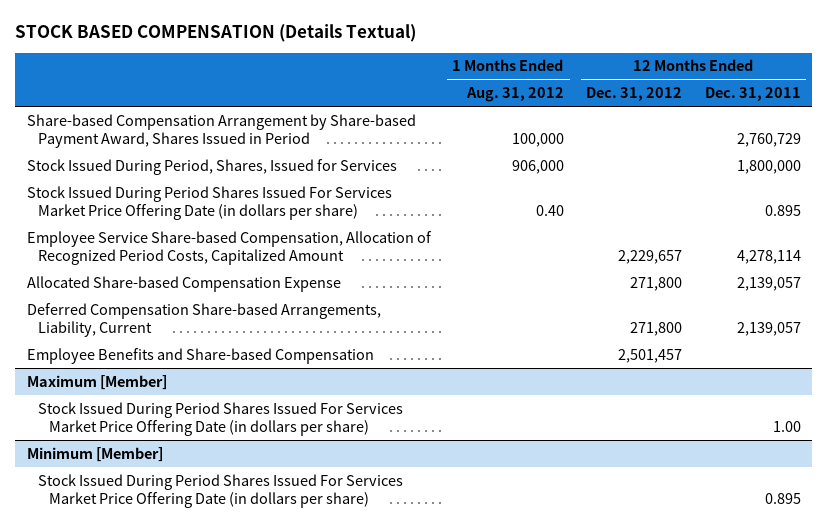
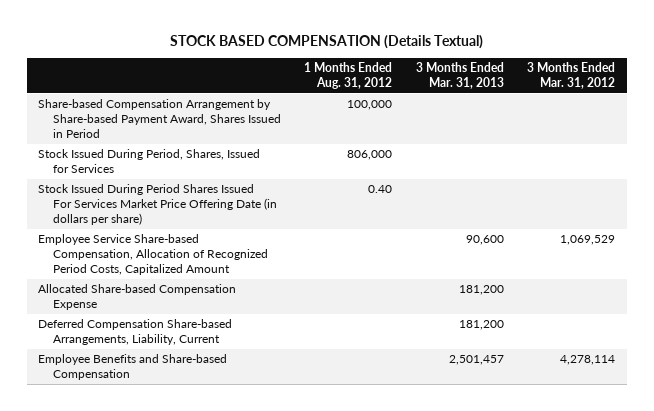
- | 1 Months Ended Aug. 31, 2012 | 12 Months Ended Dec. 31, 2012 | 12 Months Ended Dec. 31, 2011
+ | 1 Months Ended Aug. 31, 2012 | 3 Months Ended Mar. 31, 2013 | 3 Months Ended Mar. 31, 2012
- Stock Issued During Period, Shares, Issued for Services | 906,000 | | 1,800,000
+ Stock Issued During Period, Shares, Issued for Services | 806,000 | |
- Maximum [Member]
- Stock Issued During Period Shares Issued For Services Market Price Offering Date (in dollars per share) | | | 1.00
- Minimum [Member]
- Stock Issued During Period Shares Issued For Services Market Price Offering Date (in dollars per share) | | | 0.895

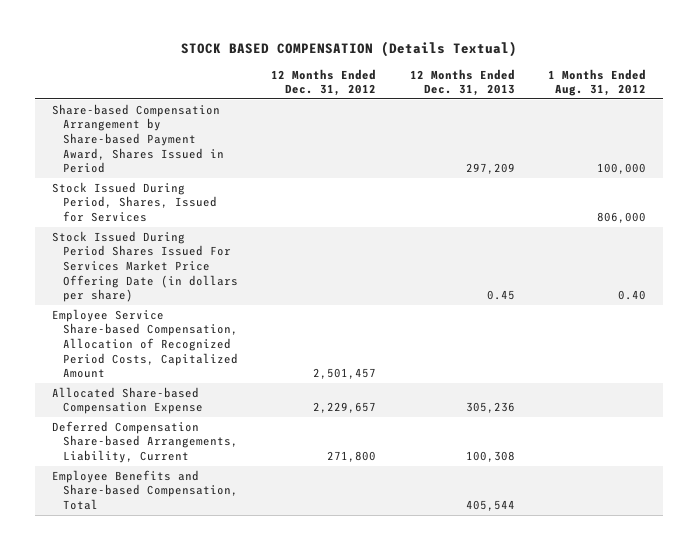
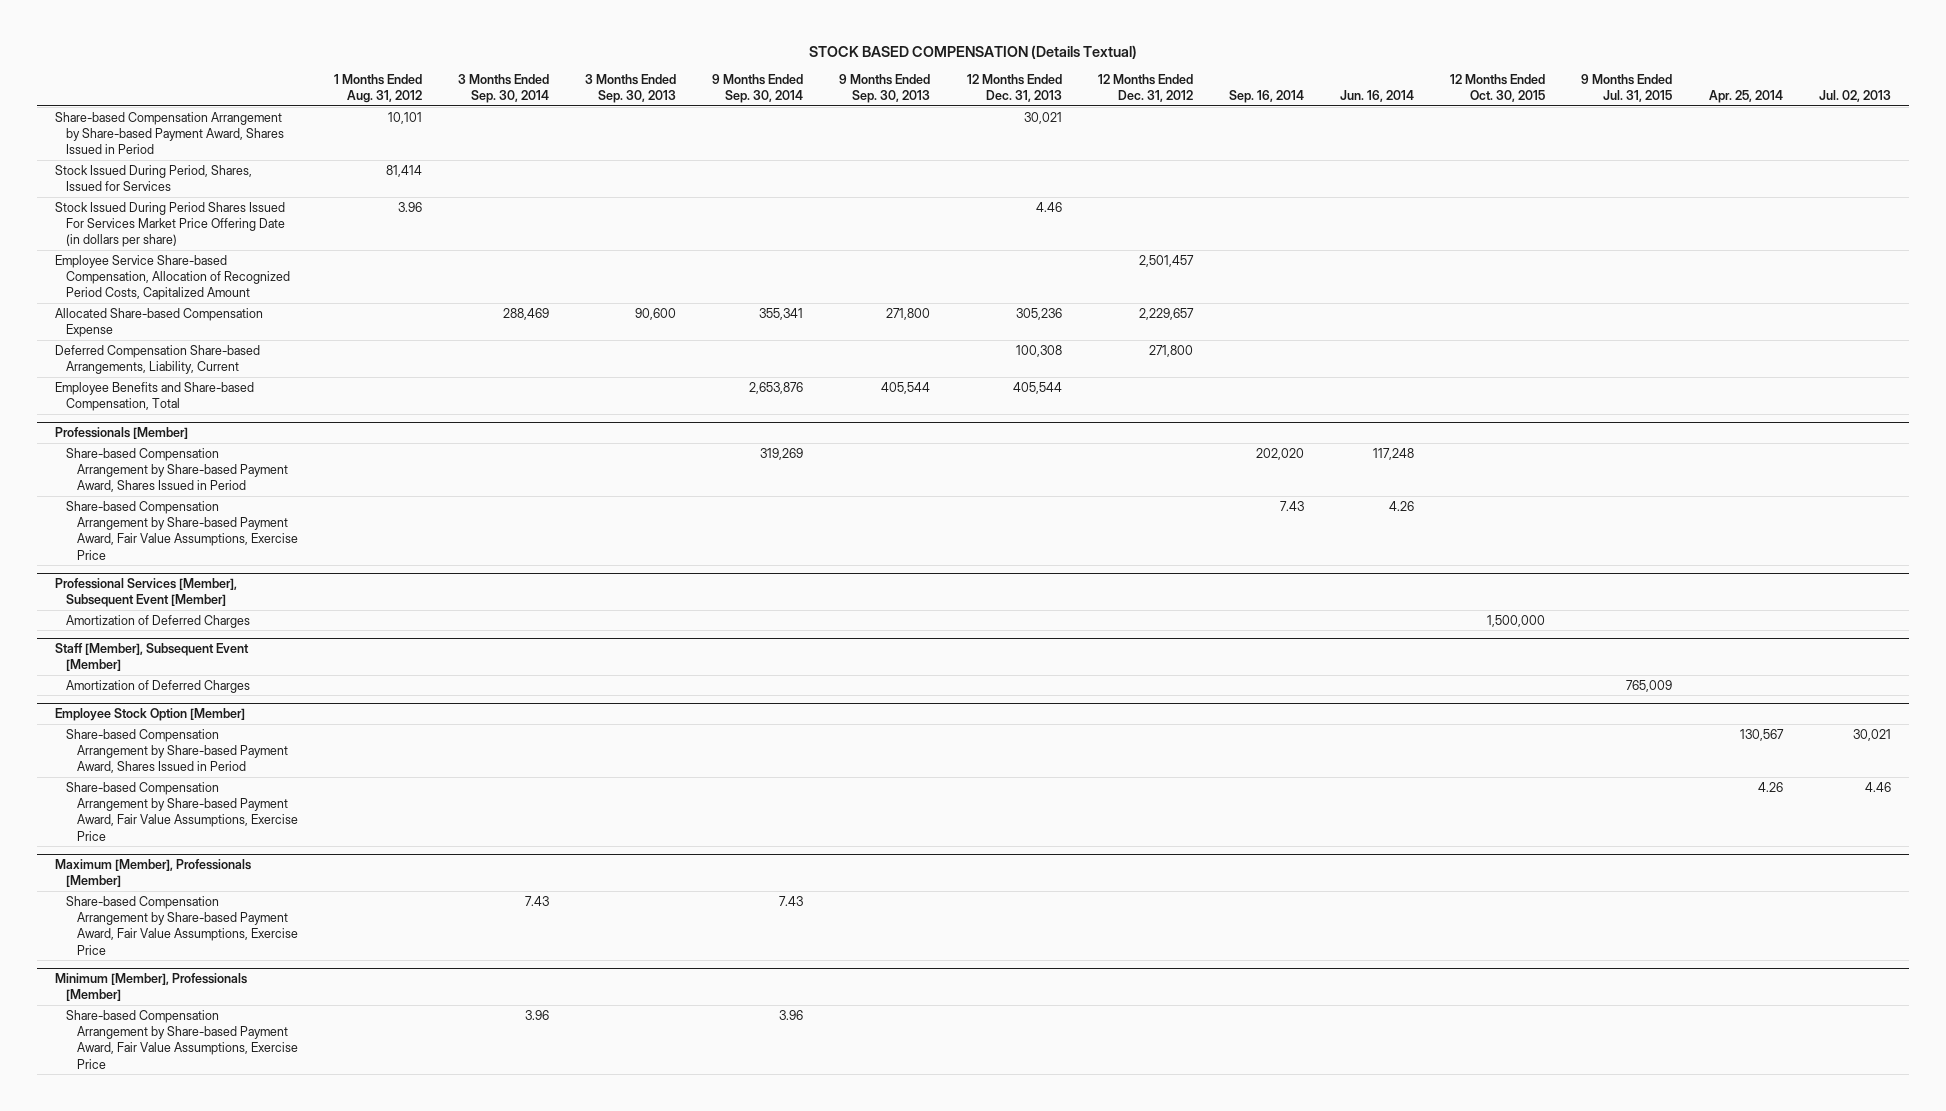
- | 12 Months Ended Dec. 31, 2012 | 12 Months Ended Dec. 31, 2013 | 1 Months Ended Aug. 31, 2012
+ | 1 Months Ended Aug. 31, 2012 | 3 Months Ended Sep. 30, 2014 | 3 Months Ended Sep. 30, 2013 | 9 Months Ended Sep. 30, 2014 | 9 Months Ended Sep. 30, 2013 | 12 Months Ended Dec. 31, 2013 | 12 Months Ended Dec. 31, 2012 | Sep. 16, 2014 | Jun. 16, 2014 | 12 Months Ended Oct. 30, 2015 | 9 Months Ended Jul. 31, 2015 | Apr. 25, 2014 | Jul. 02, 2013
- Share-based Compensation Arrangement by Share-based Payment Award, Shares Issued in Period | | 297,209 | 100,000
- Stock Issued During Period, Shares, Issued for Services | | | 806,000
- Stock Issued During Period Shares Issued For Services Market Price Offering Date (in dollars per share) | | 0.45 | 0.40
+ Share-based Compensation Arrangement by Share-based Payment Award, Shares Issued in Period | 10,101 | | | | | 30,021 | | | | | | |
+ Stock Issued During Period, Shares, Issued for Services | 81,414 | | | | | | | | | | | |
+ Stock Issued During Period Shares Issued For Services Market Price Offering Date (in dollars per share) | 3.96 | | | | | 4.46 | | | | | | |
+ Professionals [Member]
+ Share-based Compensation Arrangement by Share-based Payment Award, Shares Issued in Period | | | | 319,269 | | | | 202,020 | 117,248 | | | |
+ Share-based Compensation Arrangement by Share-based Payment Award, Fair Value Assumptions, Exercise Price | | | | | | | | 7.43 | 4.26 | | | |
+ Professional Services [Member], Subsequent Event [Member]
+ Amortization of Deferred Charges | | | | | | | | | | 1,500,000 | | |
+ Staff [Member], Subsequent Event [Member]
+ Amortization of Deferred Charges | | | | | | | | | | | 765,009 | |
+ Employee Stock Option [Member]
+ Share-based Compensation Arrangement by Share-based Payment Award, Shares Issued in Period | | | | | | | | | | | | 130,567 | 30,021
+ Share-based Compensation Arrangement by Share-based Payment Award, Fair Value Assumptions, Exercise Price | | | | | | | | | | | | 4.26 | 4.46
+ Maximum [Member], Professionals [Member]
+ Share-based Compensation Arrangement by Share-based Payment Award, Fair Value Assumptions, Exercise Price | | 7.43 | | 7.43 | | | | | | | | |
+ Minimum [Member], Professionals [Member]
+ Share-based Compensation Arrangement by Share-based Payment Award, Fair Value Assumptions, Exercise Price | | 3.96 | | 3.96 | | | | | | | | |

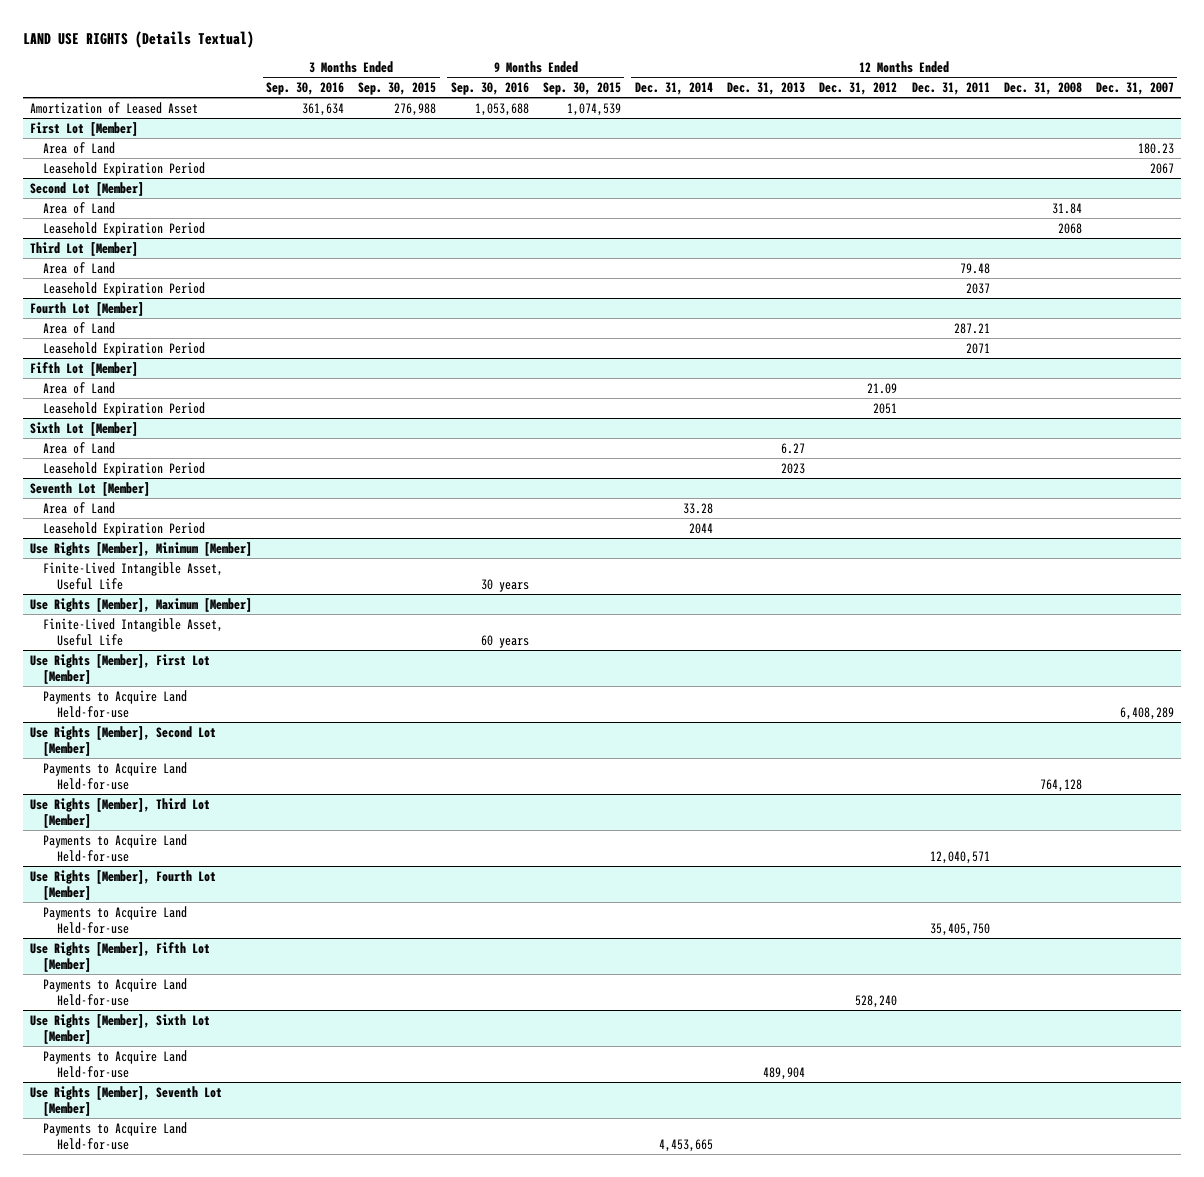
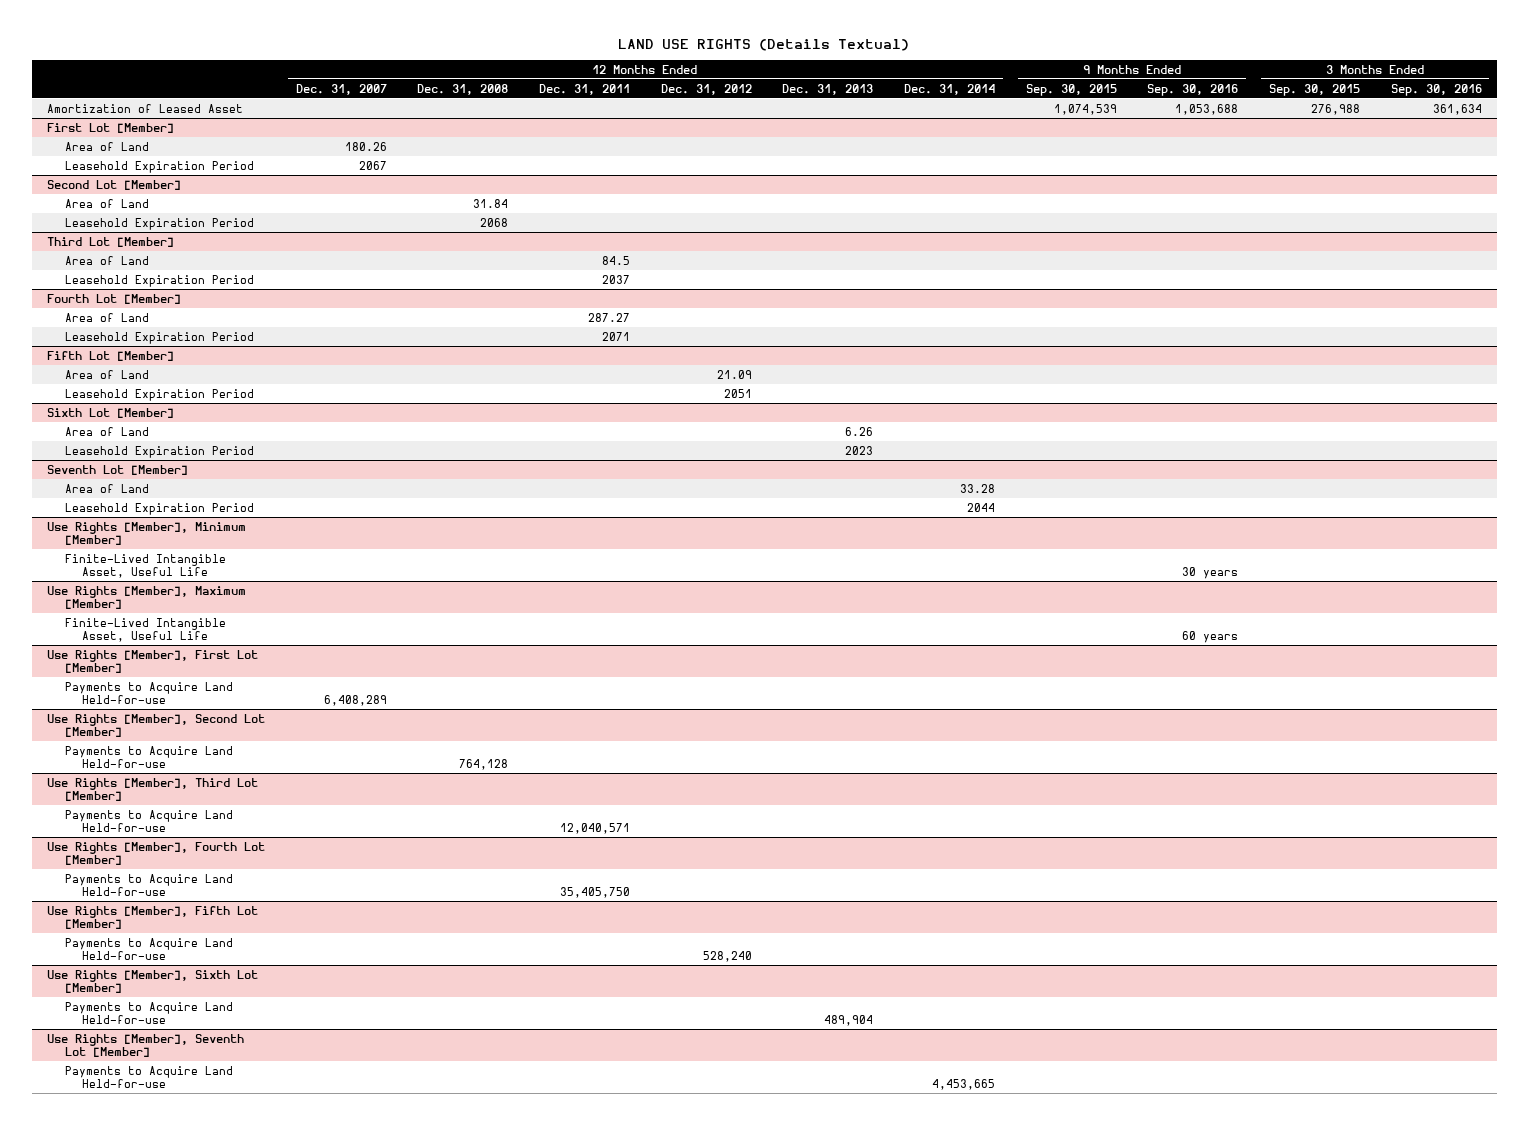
- | 3 Months Ended Sep. 30, 2016 | 3 Months Ended Sep. 30, 2015 | 9 Months Ended Sep. 30, 2016 | 9 Months Ended Sep. 30, 2015 | 12 Months Ended Dec. 31, 2014 | 12 Months Ended Dec. 31, 2013 | 12 Months Ended Dec. 31, 2012 | 12 Months Ended Dec. 31, 2011 | 12 Months Ended Dec. 31, 2008 | 12 Months Ended Dec. 31, 2007
+ | 12 Months Ended Dec. 31, 2007 | 12 Months Ended Dec. 31, 2008 | 12 Months Ended Dec. 31, 2011 | 12 Months Ended Dec. 31, 2012 | 12 Months Ended Dec. 31, 2013 | 12 Months Ended Dec. 31, 2014 | 9 Months Ended Sep. 30, 2015 | 9 Months Ended Sep. 30, 2016 | 3 Months Ended Sep. 30, 2015 | 3 Months Ended Sep. 30, 2016
@ First Lot [Member]
- Area of Land | | | | | | | | | | 180.23
+ Area of Land | 180.26 | | | | | | | | |
@ Third Lot [Member]
- Area of Land | | | | | | | | 79.48 | |
+ Area of Land | | | 84.5 | | | | | | |
@ Fourth Lot [Member]
- Area of Land | | | | | | | | 287.21 | |
+ Area of Land | | | 287.27 | | | | | | |
@ Sixth Lot [Member]
- Area of Land | | | | | | 6.27 | | | |
+ Area of Land | | | | | 6.26 | | | | |

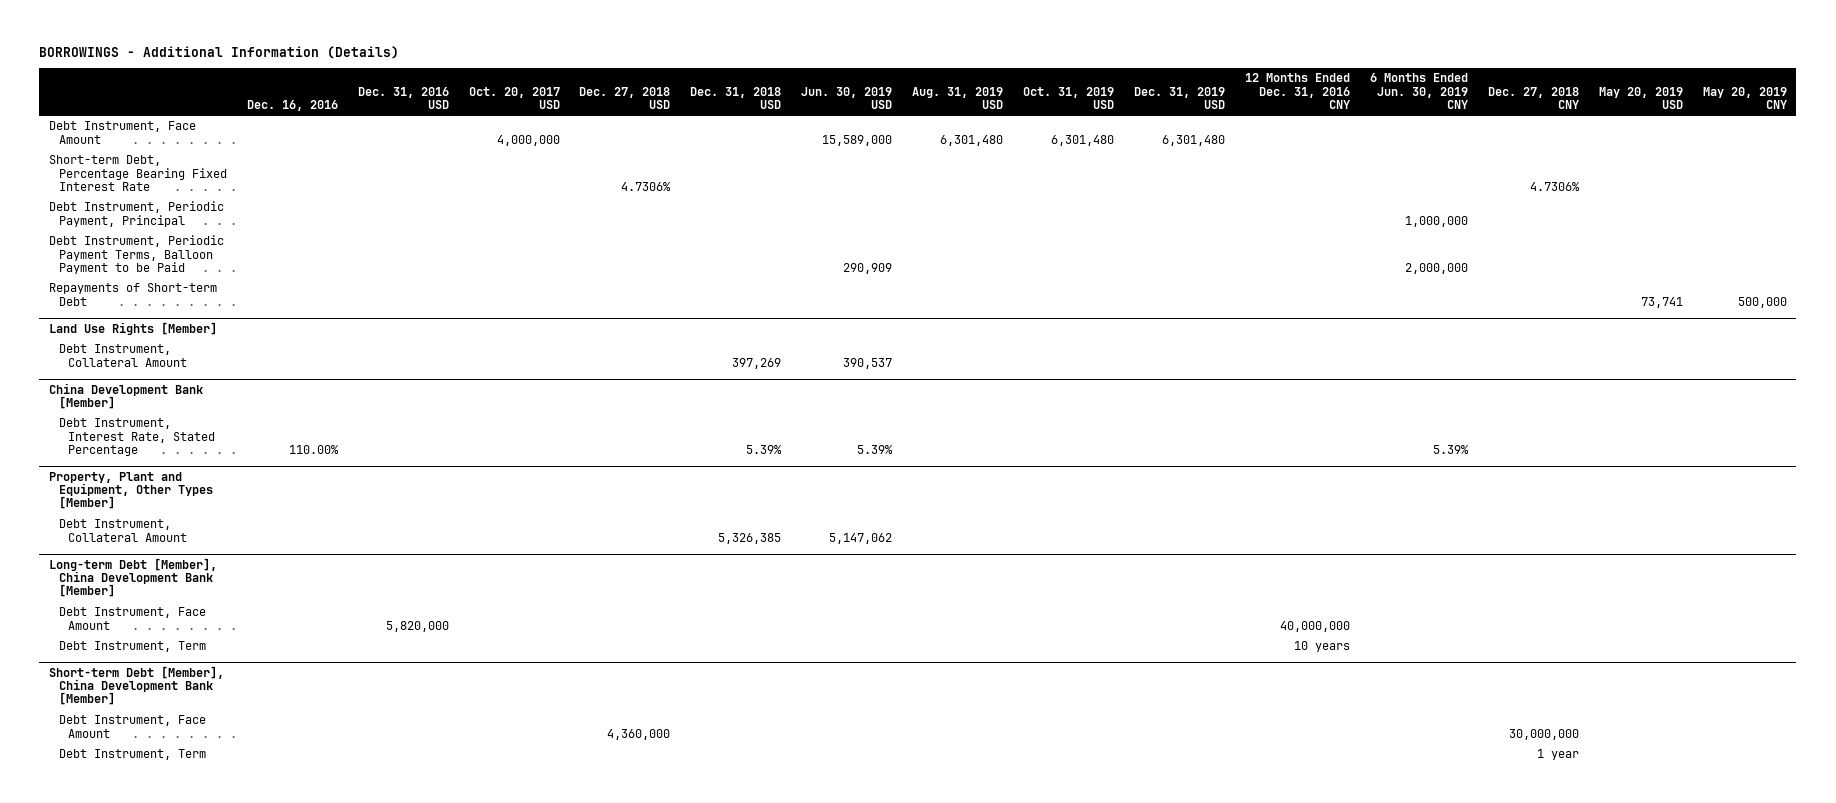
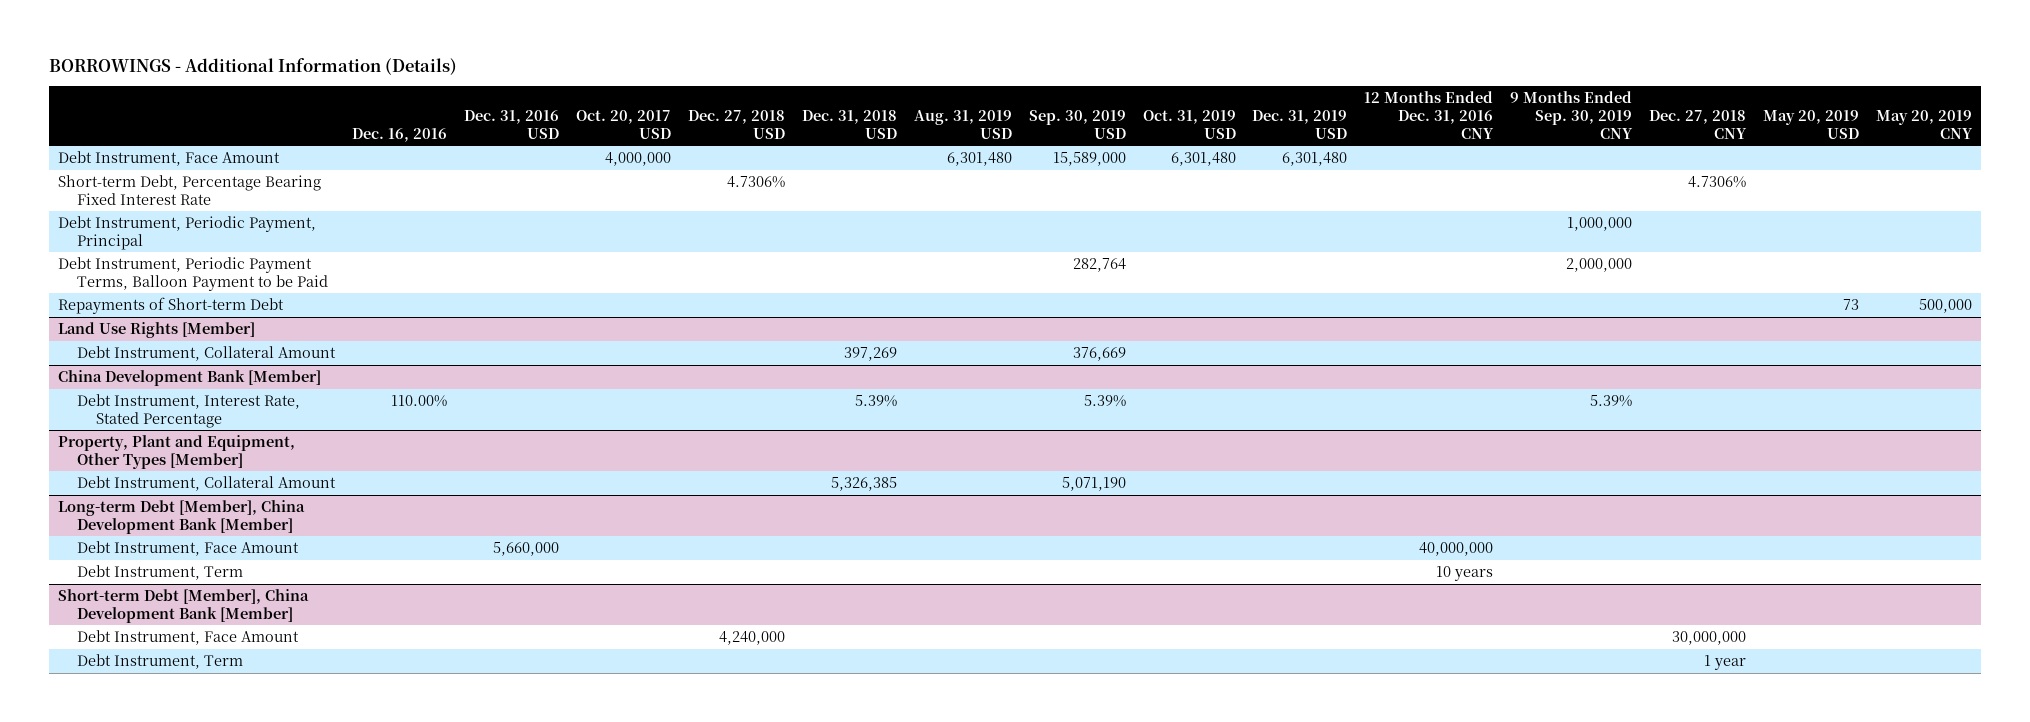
- | Dec. 16, 2016 | Dec. 31, 2016 USD | Oct. 20, 2017 USD | Dec. 27, 2018 USD | Dec. 31, 2018 USD | Jun. 30, 2019 USD | Aug. 31, 2019 USD | Oct. 31, 2019 USD | Dec. 31, 2019 USD | 12 Months Ended Dec. 31, 2016 CNY | 6 Months Ended Jun. 30, 2019 CNY | Dec. 27, 2018 CNY | May 20, 2019 USD | May 20, 2019 CNY
+ | Dec. 16, 2016 | Dec. 31, 2016 USD | Oct. 20, 2017 USD | Dec. 27, 2018 USD | Dec. 31, 2018 USD | Aug. 31, 2019 USD | Sep. 30, 2019 USD | Oct. 31, 2019 USD | Dec. 31, 2019 USD | 12 Months Ended Dec. 31, 2016 CNY | 9 Months Ended Sep. 30, 2019 CNY | Dec. 27, 2018 CNY | May 20, 2019 USD | May 20, 2019 CNY
- Repayments of Short-term Debt | | | | | | | | | | | | | 73,741 | 500,000
+ Repayments of Short-term Debt | | | | | | | | | | | | | 73 | 500,000
@ Long-term Debt [Member], China Development Bank [Member]
- Debt Instrument, Face Amount | | 5,820,000 | | | | | | | | 40,000,000 | | | |
+ Debt Instrument, Face Amount | | 5,660,000 | | | | | | | | 40,000,000 | | | |
@ Short-term Debt [Member], China Development Bank [Member]
- Debt Instrument, Face Amount | | | | 4,360,000 | | | | | | | | 30,000,000 | |
+ Debt Instrument, Face Amount | | | | 4,240,000 | | | | | | | | 30,000,000 | |

